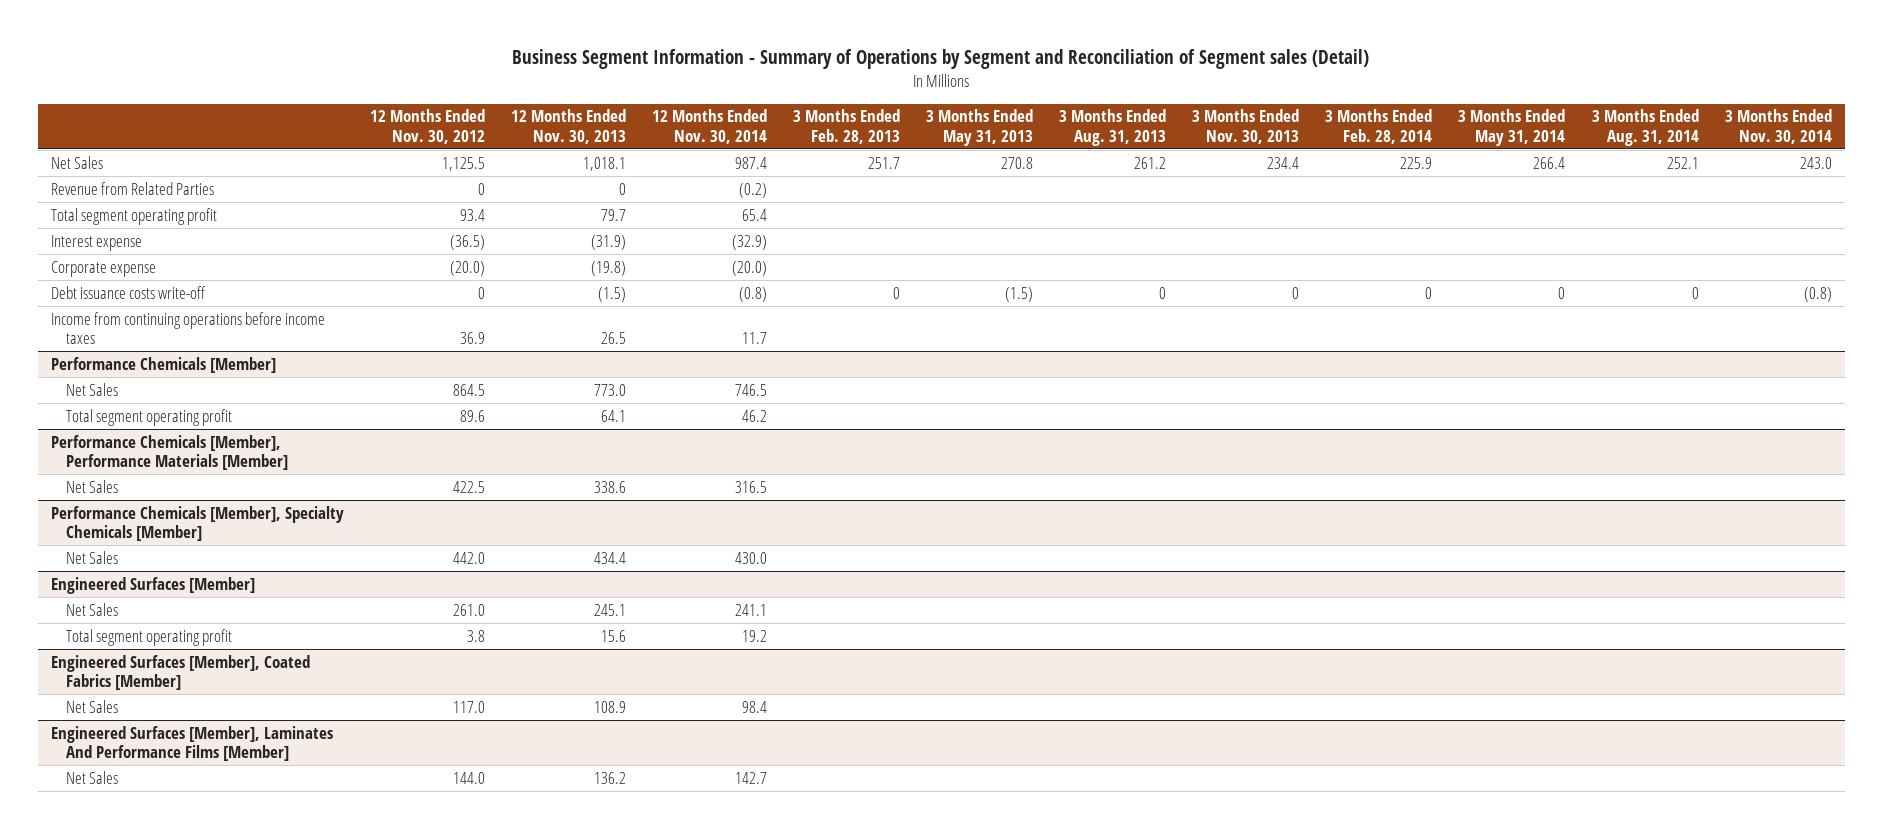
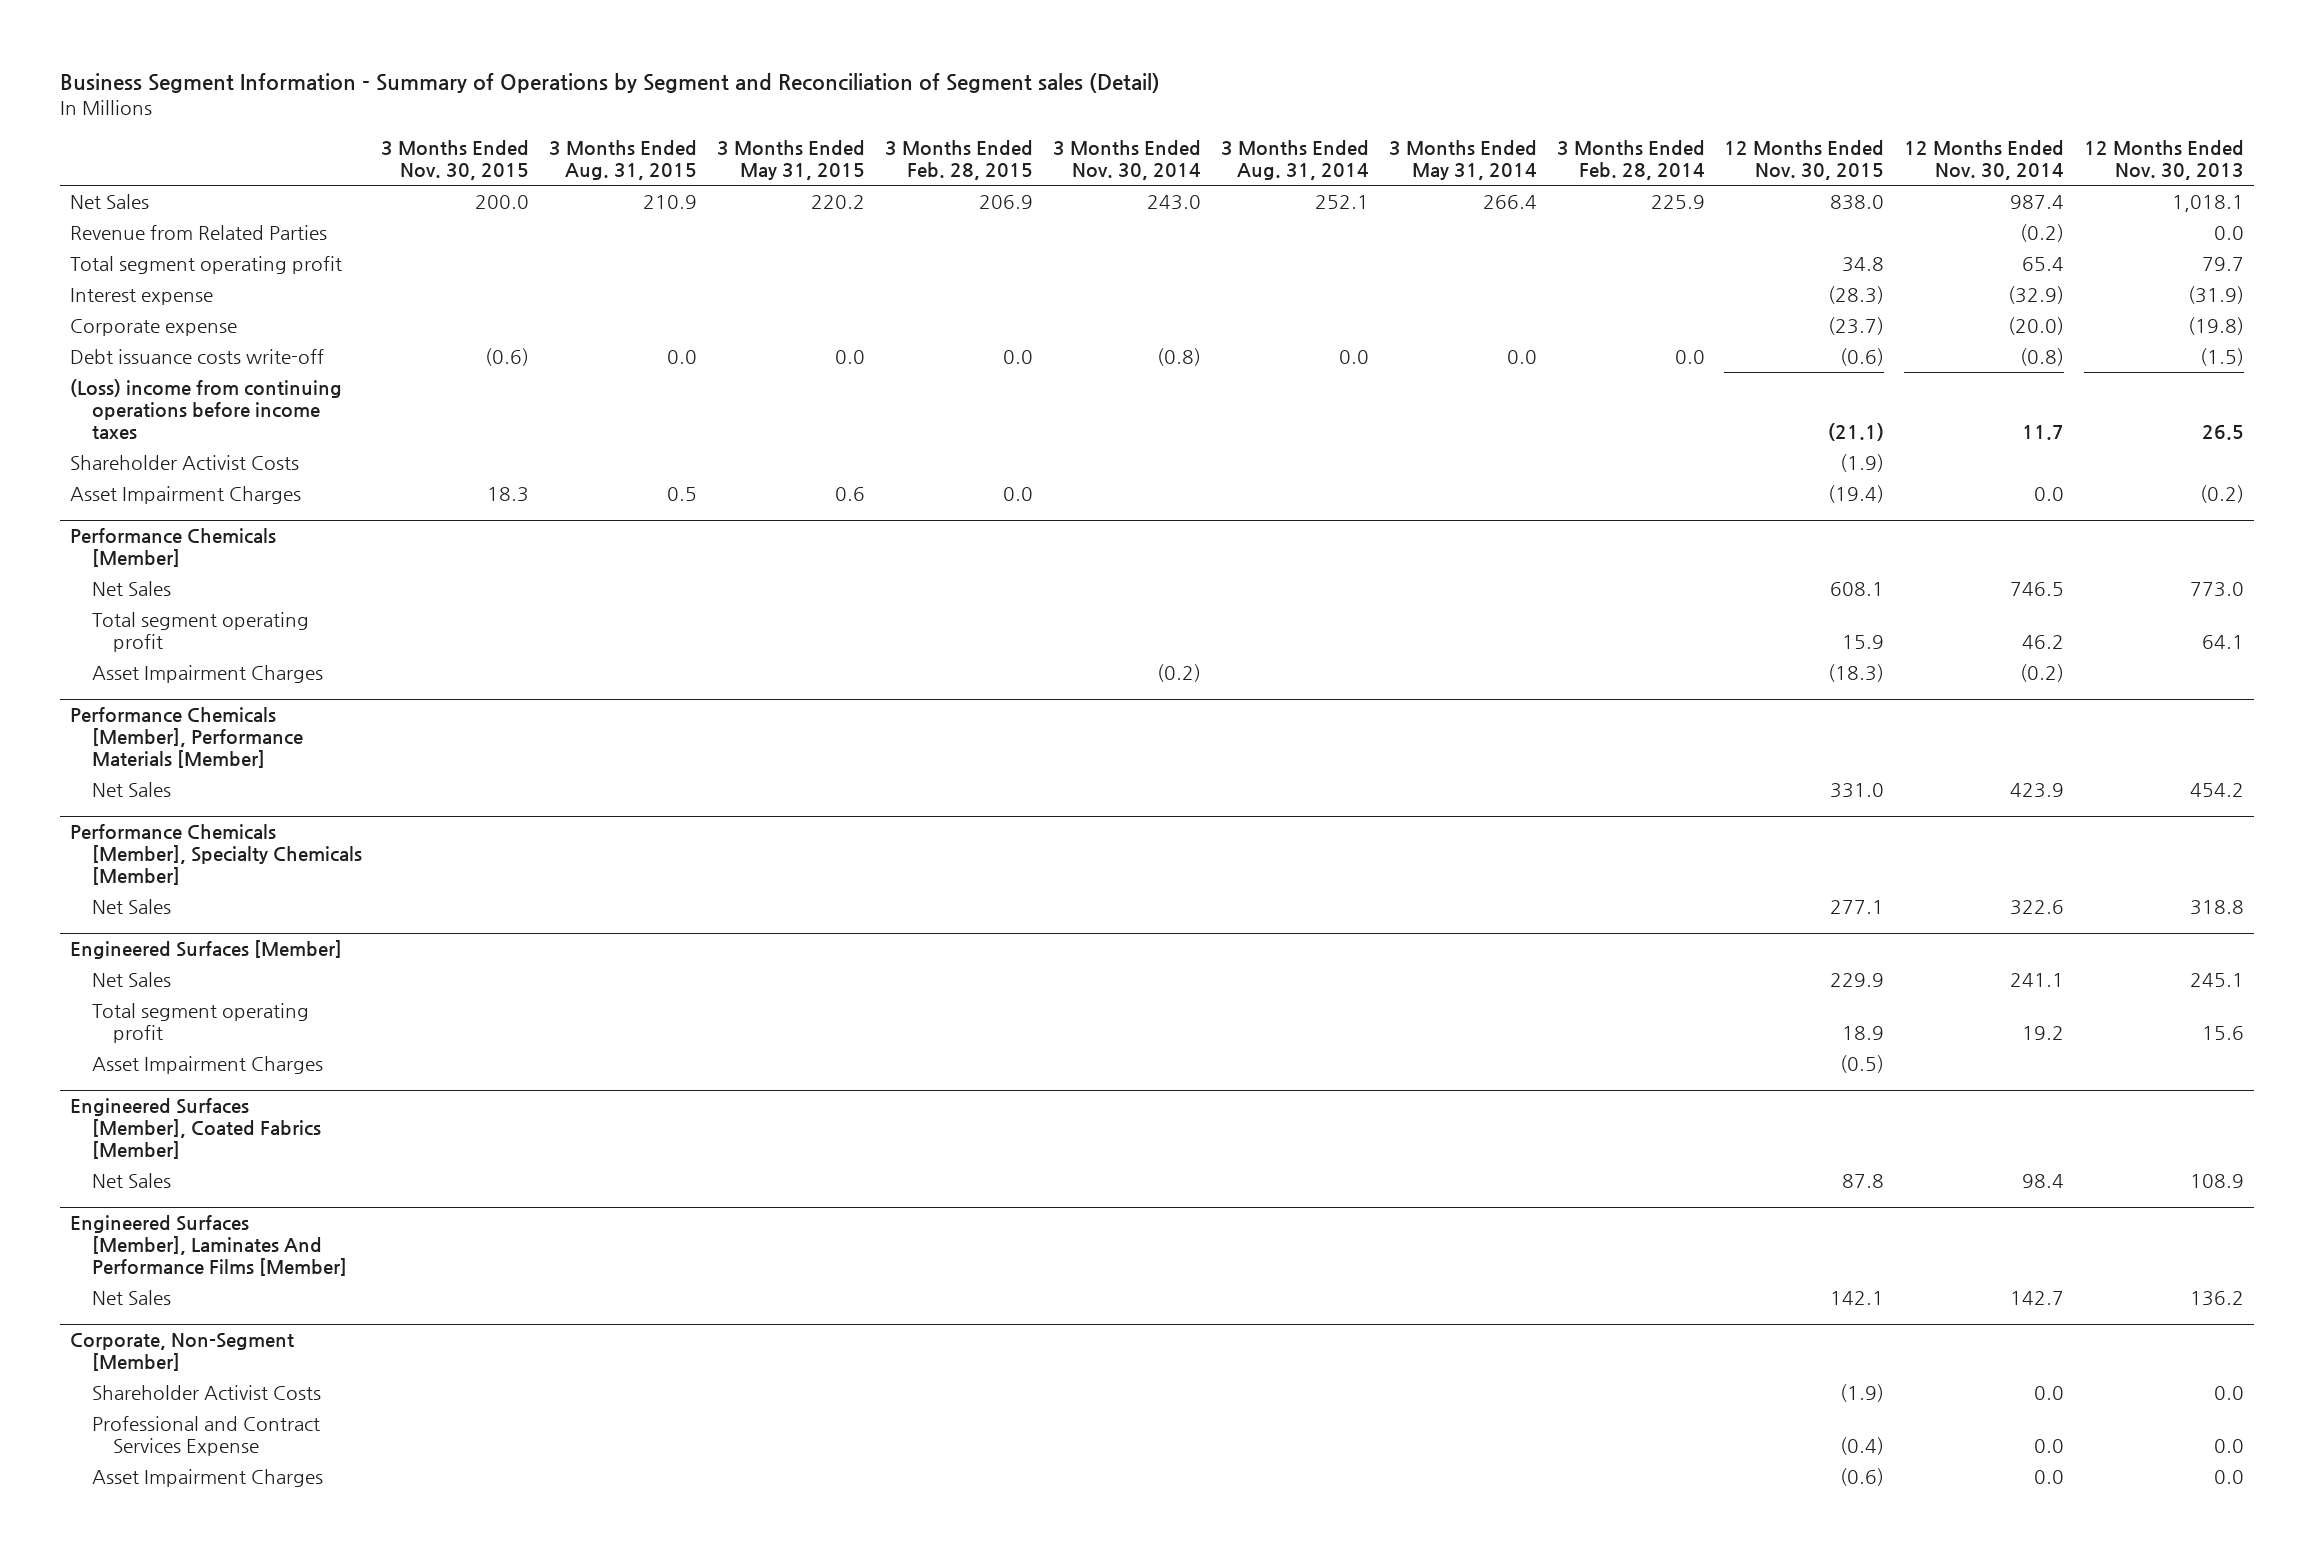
- | 12 Months Ended Nov. 30, 2012 | 12 Months Ended Nov. 30, 2013 | 12 Months Ended Nov. 30, 2014 | 3 Months Ended Feb. 28, 2013 | 3 Months Ended May 31, 2013 | 3 Months Ended Aug. 31, 2013 | 3 Months Ended Nov. 30, 2013 | 3 Months Ended Feb. 28, 2014 | 3 Months Ended May 31, 2014 | 3 Months Ended Aug. 31, 2014 | 3 Months Ended Nov. 30, 2014
+ | 3 Months Ended Nov. 30, 2015 | 3 Months Ended Aug. 31, 2015 | 3 Months Ended May 31, 2015 | 3 Months Ended Feb. 28, 2015 | 3 Months Ended Nov. 30, 2014 | 3 Months Ended Aug. 31, 2014 | 3 Months Ended May 31, 2014 | 3 Months Ended Feb. 28, 2014 | 12 Months Ended Nov. 30, 2015 | 12 Months Ended Nov. 30, 2014 | 12 Months Ended Nov. 30, 2013
- Revenue from Related Parties | 0 | 0 | (0.2) | | | | | | | |
+ Revenue from Related Parties | | | | | | | | | | (0.2) | 0.0
- Debt issuance costs write-off | 0 | (1.5) | (0.8) | 0 | (1.5) | 0 | 0 | 0 | 0 | 0 | (0.8)
- Income from continuing operations before income taxes | 36.9 | 26.5 | 11.7 | | | | | | | |
+ Debt issuance costs write-off | (0.6) | 0.0 | 0.0 | 0.0 | (0.8) | 0.0 | 0.0 | 0.0 | (0.6) | (0.8) | (1.5)
+ (Loss) income from continuing operations before income taxes | | | | | | | | | (21.1) | 11.7 | 26.5
+ Shareholder Activist Costs | | | | | | | | | (1.9) | |
+ Asset Impairment Charges | 18.3 | 0.5 | 0.6 | 0.0 | | | | | (19.4) | 0.0 | (0.2)
@ Performance Chemicals [Member]
+ Asset Impairment Charges | | | | | (0.2) | | | | (18.3) | (0.2) |
@ Performance Chemicals [Member], Performance Materials [Member]
- Net Sales | 422.5 | 338.6 | 316.5 | | | | | | | |
+ Net Sales | | | | | | | | | 331.0 | 423.9 | 454.2
@ Performance Chemicals [Member], Specialty Chemicals [Member]
- Net Sales | 442.0 | 434.4 | 430.0 | | | | | | | |
+ Net Sales | | | | | | | | | 277.1 | 322.6 | 318.8
@ Engineered Surfaces [Member]
+ Asset Impairment Charges | | | | | | | | | (0.5) | |
+ Corporate, Non-Segment [Member]
+ Shareholder Activist Costs | | | | | | | | | (1.9) | 0.0 | 0.0
+ Professional and Contract Services Expense | | | | | | | | | (0.4) | 0.0 | 0.0
+ Asset Impairment Charges | | | | | | | | | (0.6) | 0.0 | 0.0

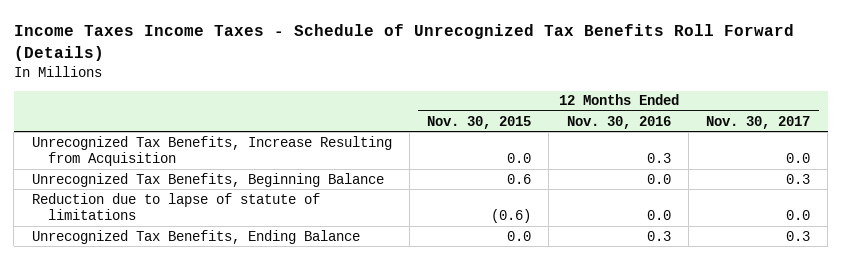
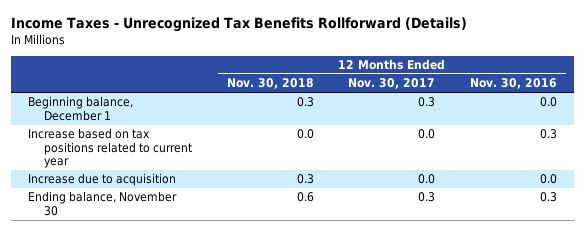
- Income Taxes Income Taxes - Schedule of Unrecognized Tax Benefits Roll Forward (Details)
+ Income Taxes - Unrecognized Tax Benefits Rollforward (Details)
- | 12 Months Ended Nov. 30, 2015 | 12 Months Ended Nov. 30, 2016 | 12 Months Ended Nov. 30, 2017
+ | 12 Months Ended Nov. 30, 2018 | 12 Months Ended Nov. 30, 2017 | 12 Months Ended Nov. 30, 2016
- Unrecognized Tax Benefits, Increase Resulting from Acquisition | 0.0 | 0.3 | 0.0
- Unrecognized Tax Benefits, Beginning Balance | 0.6 | 0.0 | 0.3
- Reduction due to lapse of statute of limitations | (0.6) | 0.0 | 0.0
- Unrecognized Tax Benefits, Ending Balance | 0.0 | 0.3 | 0.3
+ Beginning balance, December 1 | 0.3 | 0.3 | 0.0
+ Increase based on tax positions related to current year | 0.0 | 0.0 | 0.3
+ Increase due to acquisition | 0.3 | 0.0 | 0.0
+ Ending balance, November 30 | 0.6 | 0.3 | 0.3

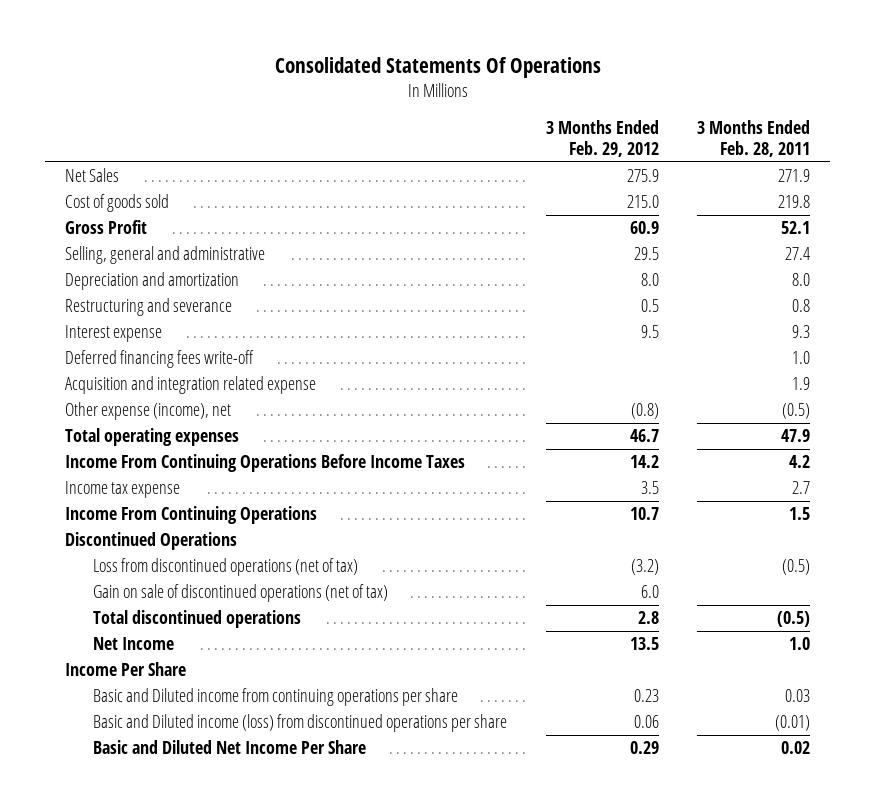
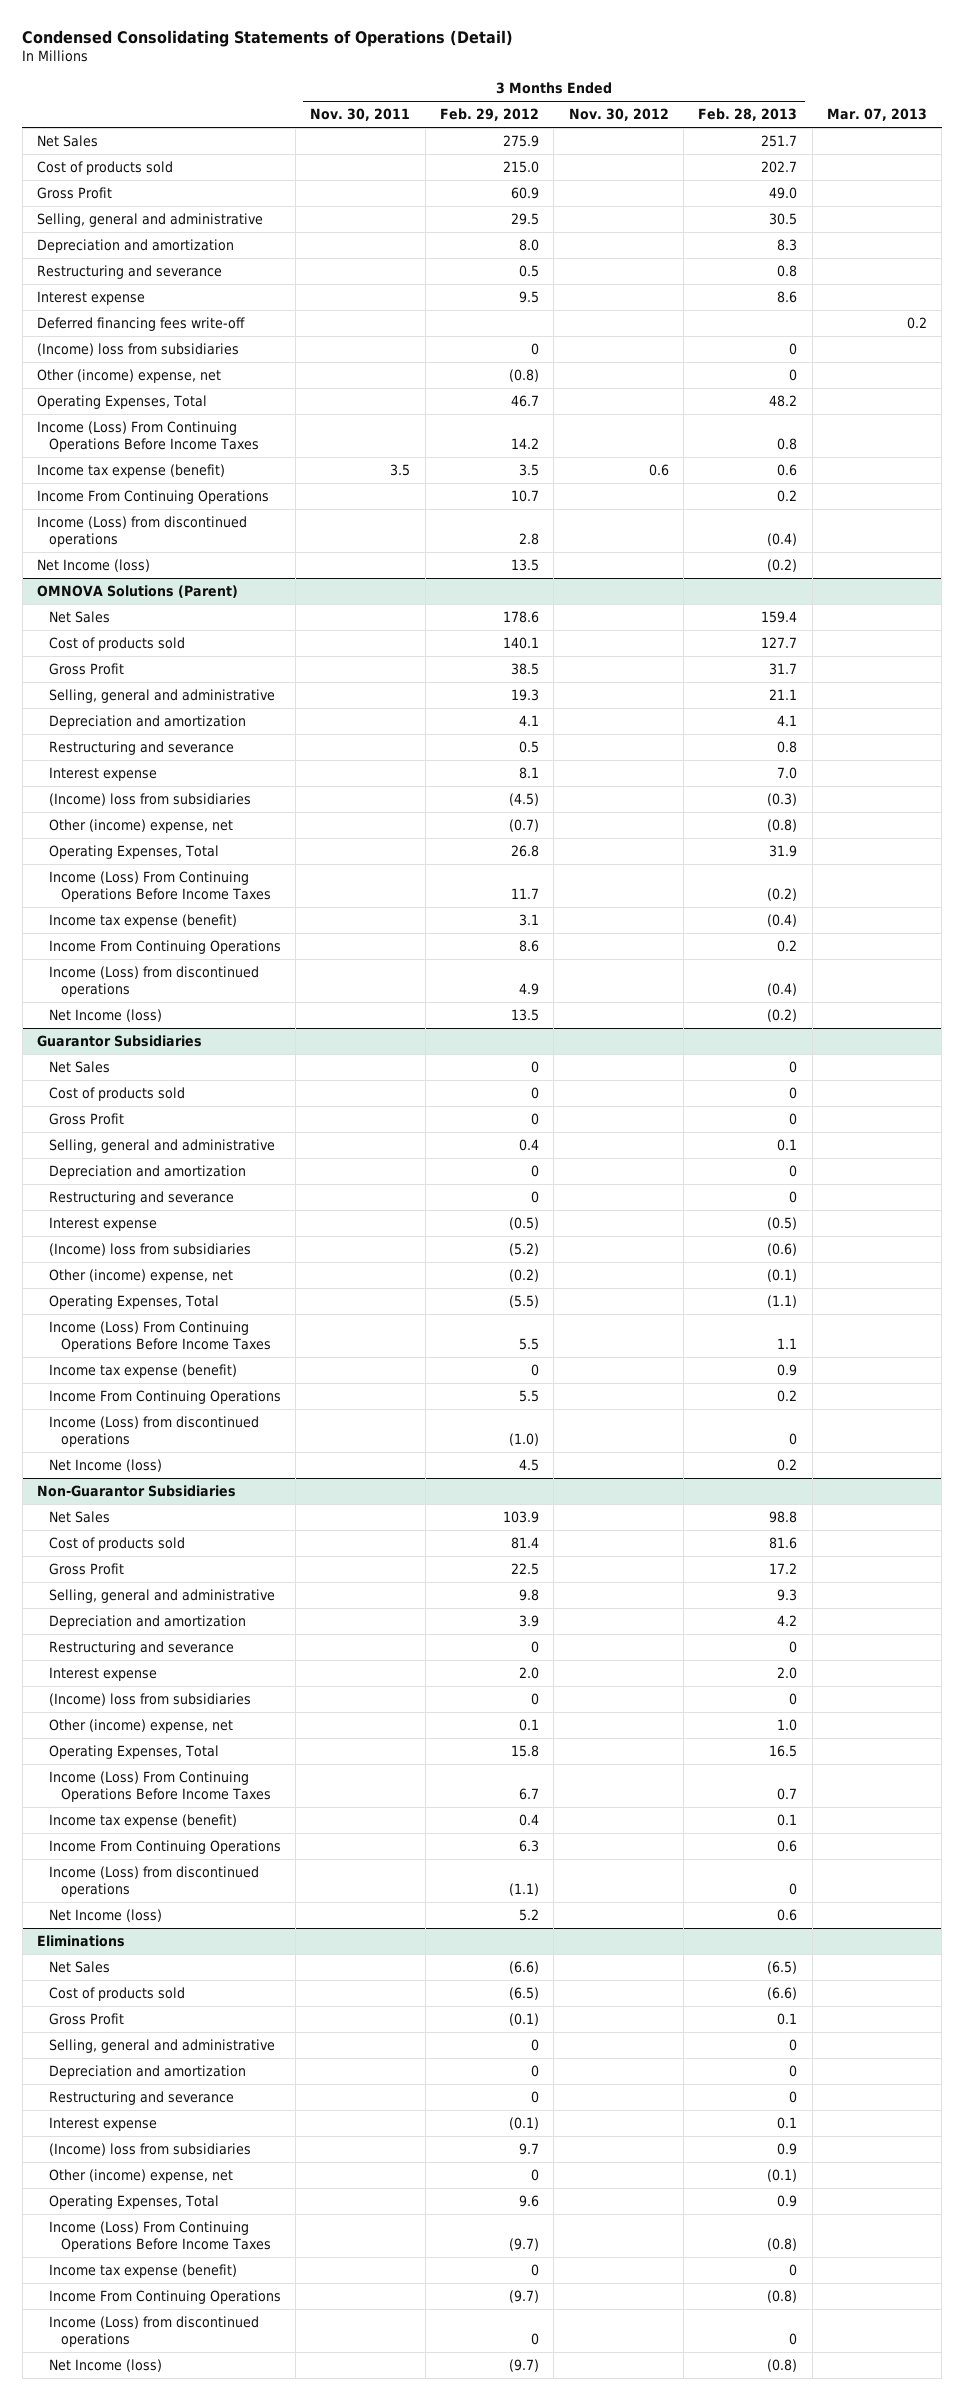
- Consolidated Statements Of Operations
+ Condensed Consolidating Statements of Operations (Detail)
- | 3 Months Ended Feb. 29, 2012 | 3 Months Ended Feb. 28, 2011
+ | 3 Months Ended Nov. 30, 2011 | 3 Months Ended Feb. 29, 2012 | 3 Months Ended Nov. 30, 2012 | 3 Months Ended Feb. 28, 2013 | Mar. 07, 2013
- Cost of goods sold | 215.0 | 219.8
+ Cost of products sold | | 215.0 | | 202.7 |
- Acquisition and integration related expense | | 1.9
- Other expense (income), net | (0.8) | (0.5)
- Total operating expenses | 46.7 | 47.9
- Income From Continuing Operations Before Income Taxes | 14.2 | 4.2
- Income tax expense | 3.5 | 2.7
+ (Income) loss from subsidiaries | | 0 | | 0 |
+ Other (income) expense, net | | (0.8) | | 0 |
+ Operating Expenses, Total | | 46.7 | | 48.2 |
+ Income (Loss) From Continuing Operations Before Income Taxes | | 14.2 | | 0.8 |
+ Income tax expense (benefit) | 3.5 | 3.5 | 0.6 | 0.6 |
- Discontinued Operations
- Loss from discontinued operations (net of tax) | (3.2) | (0.5)
- Gain on sale of discontinued operations (net of tax) | 6.0 |
- Total discontinued operations | 2.8 | (0.5)
- Net Income | 13.5 | 1.0
- Income Per Share
- Basic and Diluted income from continuing operations per share | 0.23 | 0.03
- Basic and Diluted income (loss) from discontinued operations per share | 0.06 | (0.01)
- Basic and Diluted Net Income Per Share | 0.29 | 0.02
+ Income (Loss) from discontinued operations | | 2.8 | | (0.4) |
+ Net Income (loss) | | 13.5 | | (0.2) |
+ OMNOVA Solutions (Parent)
+ Net Sales | | 178.6 | | 159.4 |
+ Cost of products sold | | 140.1 | | 127.7 |
+ Gross Profit | | 38.5 | | 31.7 |
+ Selling, general and administrative | | 19.3 | | 21.1 |
+ Depreciation and amortization | | 4.1 | | 4.1 |
+ Restructuring and severance | | 0.5 | | 0.8 |
+ Interest expense | | 8.1 | | 7.0 |
+ (Income) loss from subsidiaries | | (4.5) | | (0.3) |
+ Other (income) expense, net | | (0.7) | | (0.8) |
+ Operating Expenses, Total | | 26.8 | | 31.9 |
+ Income (Loss) From Continuing Operations Before Income Taxes | | 11.7 | | (0.2) |
+ Income tax expense (benefit) | | 3.1 | | (0.4) |
+ Income From Continuing Operations | | 8.6 | | 0.2 |
+ Income (Loss) from discontinued operations | | 4.9 | | (0.4) |
+ Net Income (loss) | | 13.5 | | (0.2) |
+ Guarantor Subsidiaries
+ Net Sales | | 0 | | 0 |
+ Cost of products sold | | 0 | | 0 |
+ Gross Profit | | 0 | | 0 |
+ Selling, general and administrative | | 0.4 | | 0.1 |
+ Depreciation and amortization | | 0 | | 0 |
+ Restructuring and severance | | 0 | | 0 |
+ Interest expense | | (0.5) | | (0.5) |
+ (Income) loss from subsidiaries | | (5.2) | | (0.6) |
+ Other (income) expense, net | | (0.2) | | (0.1) |
+ Operating Expenses, Total | | (5.5) | | (1.1) |
+ Income (Loss) From Continuing Operations Before Income Taxes | | 5.5 | | 1.1 |
+ Income tax expense (benefit) | | 0 | | 0.9 |
+ Income From Continuing Operations | | 5.5 | | 0.2 |
+ Income (Loss) from discontinued operations | | (1.0) | | 0 |
+ Net Income (loss) | | 4.5 | | 0.2 |
+ Non-Guarantor Subsidiaries
+ Net Sales | | 103.9 | | 98.8 |
+ Cost of products sold | | 81.4 | | 81.6 |
+ Gross Profit | | 22.5 | | 17.2 |
+ Selling, general and administrative | | 9.8 | | 9.3 |
+ Depreciation and amortization | | 3.9 | | 4.2 |
+ Restructuring and severance | | 0 | | 0 |
+ Interest expense | | 2.0 | | 2.0 |
+ (Income) loss from subsidiaries | | 0 | | 0 |
+ Other (income) expense, net | | 0.1 | | 1.0 |
+ Operating Expenses, Total | | 15.8 | | 16.5 |
+ Income (Loss) From Continuing Operations Before Income Taxes | | 6.7 | | 0.7 |
+ Income tax expense (benefit) | | 0.4 | | 0.1 |
+ Income From Continuing Operations | | 6.3 | | 0.6 |
+ Income (Loss) from discontinued operations | | (1.1) | | 0 |
+ Net Income (loss) | | 5.2 | | 0.6 |
+ Eliminations
+ Net Sales | | (6.6) | | (6.5) |
+ Cost of products sold | | (6.5) | | (6.6) |
+ Gross Profit | | (0.1) | | 0.1 |
+ Selling, general and administrative | | 0 | | 0 |
+ Depreciation and amortization | | 0 | | 0 |
+ Restructuring and severance | | 0 | | 0 |
+ Interest expense | | (0.1) | | 0.1 |
+ (Income) loss from subsidiaries | | 9.7 | | 0.9 |
+ Other (income) expense, net | | 0 | | (0.1) |
+ Operating Expenses, Total | | 9.6 | | 0.9 |
+ Income (Loss) From Continuing Operations Before Income Taxes | | (9.7) | | (0.8) |
+ Income tax expense (benefit) | | 0 | | 0 |
+ Income From Continuing Operations | | (9.7) | | (0.8) |
+ Income (Loss) from discontinued operations | | 0 | | 0 |
+ Net Income (loss) | | (9.7) | | (0.8) |

